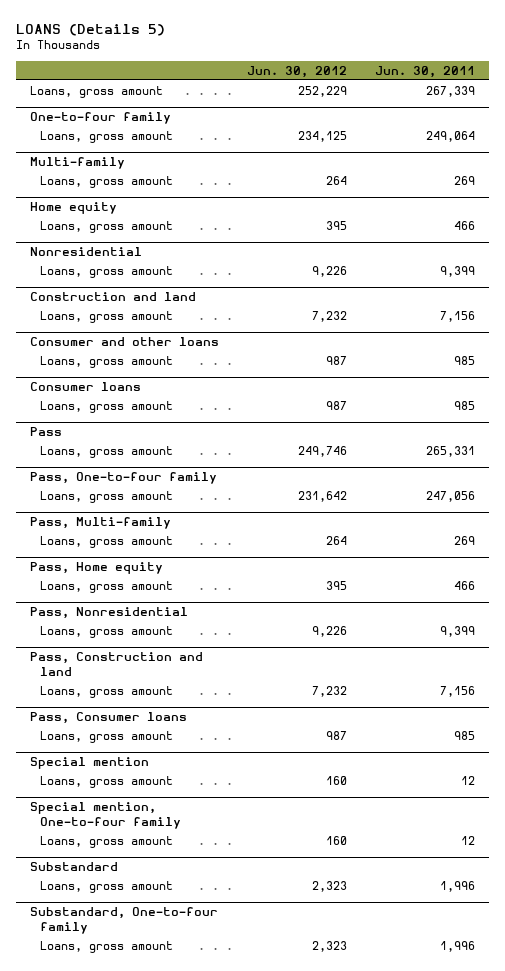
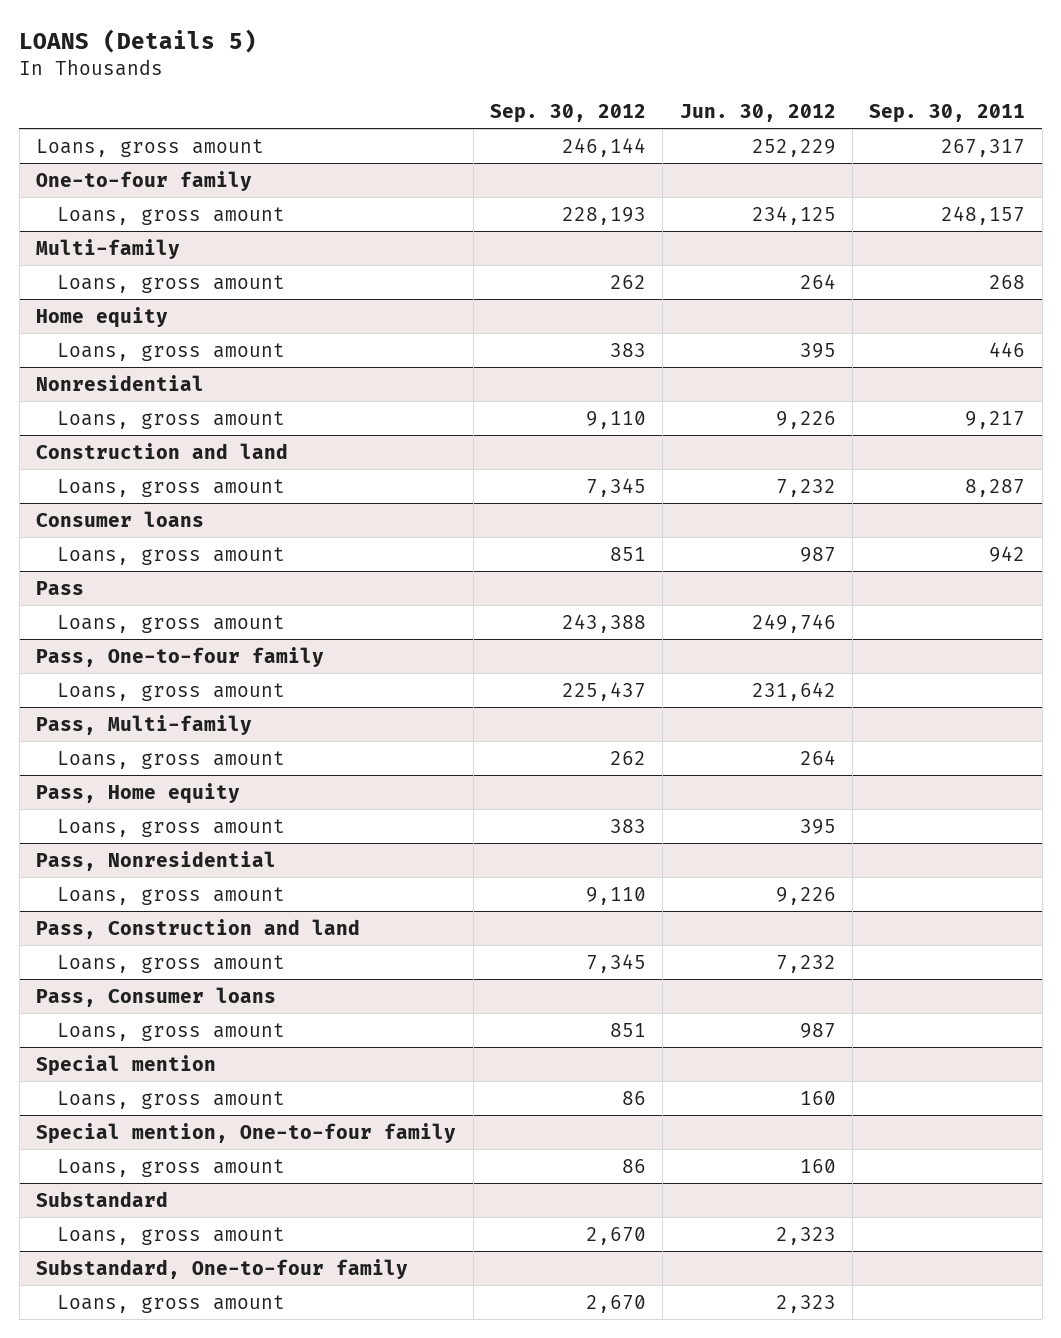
- | Jun. 30, 2012 | Jun. 30, 2011
+ | Sep. 30, 2012 | Jun. 30, 2012 | Sep. 30, 2011
- Consumer and other loans
- Loans, gross amount | 987 | 985

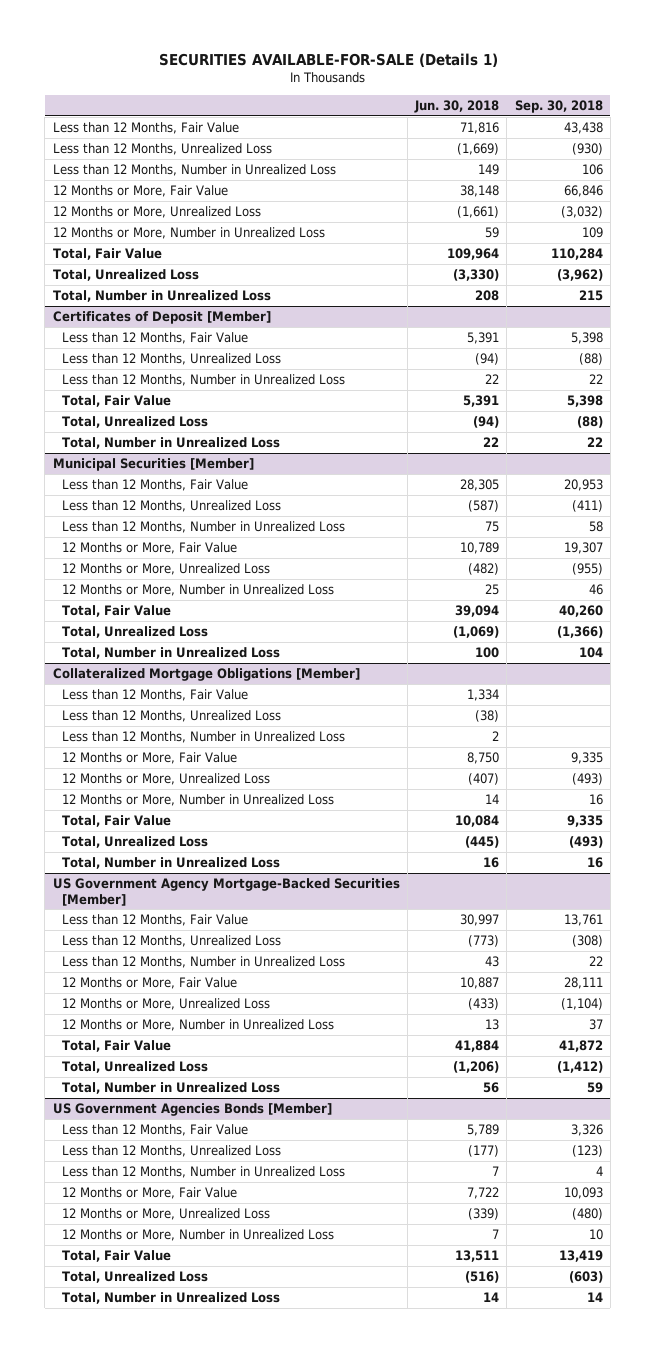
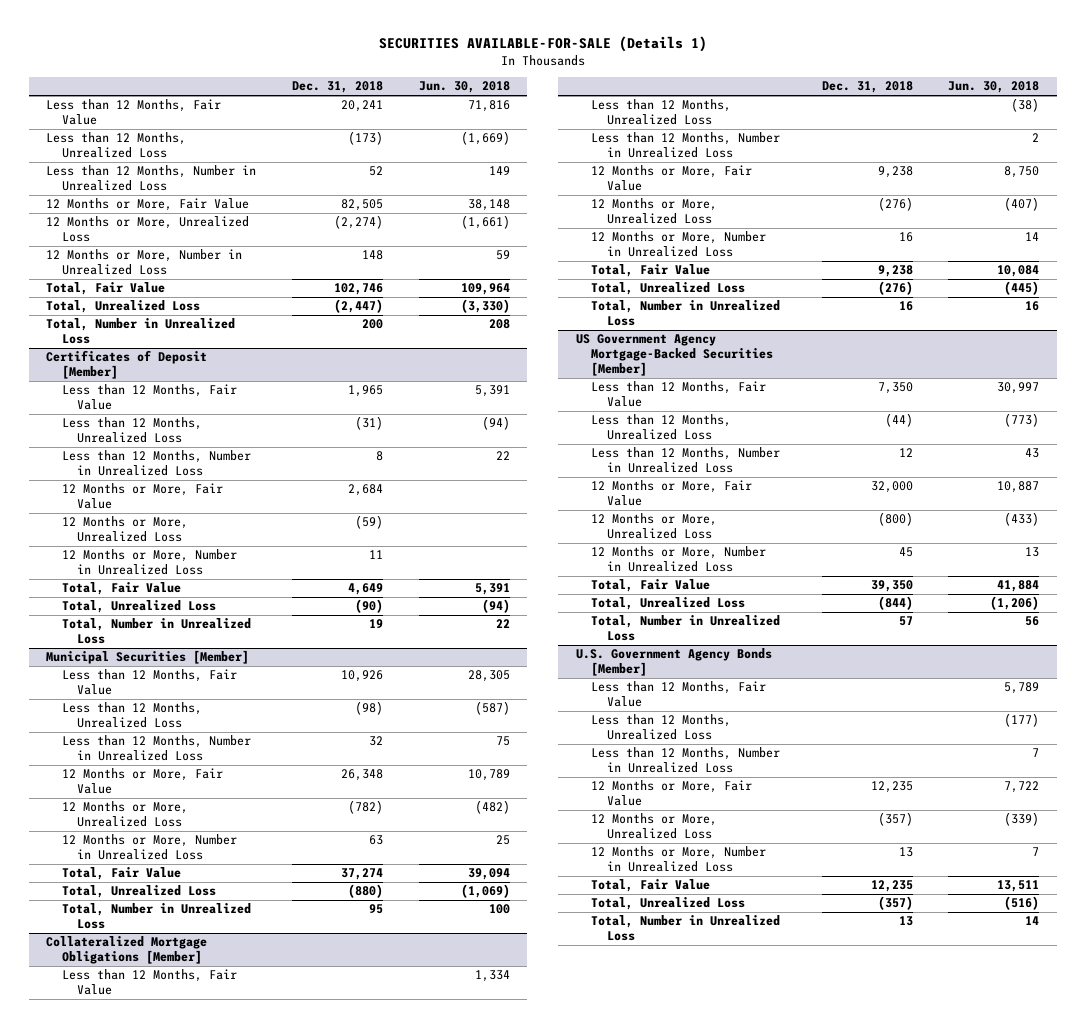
- | Jun. 30, 2018 | Sep. 30, 2018
+ | Dec. 31, 2018 | Jun. 30, 2018
@ Certificates of Deposit [Member]
+ 12 Months or More, Fair Value | 2,684 |
+ 12 Months or More, Unrealized Loss | (59) |
+ 12 Months or More, Number in Unrealized Loss | 11 |
- US Government Agencies Bonds [Member]
+ U.S. Government Agency Bonds [Member]

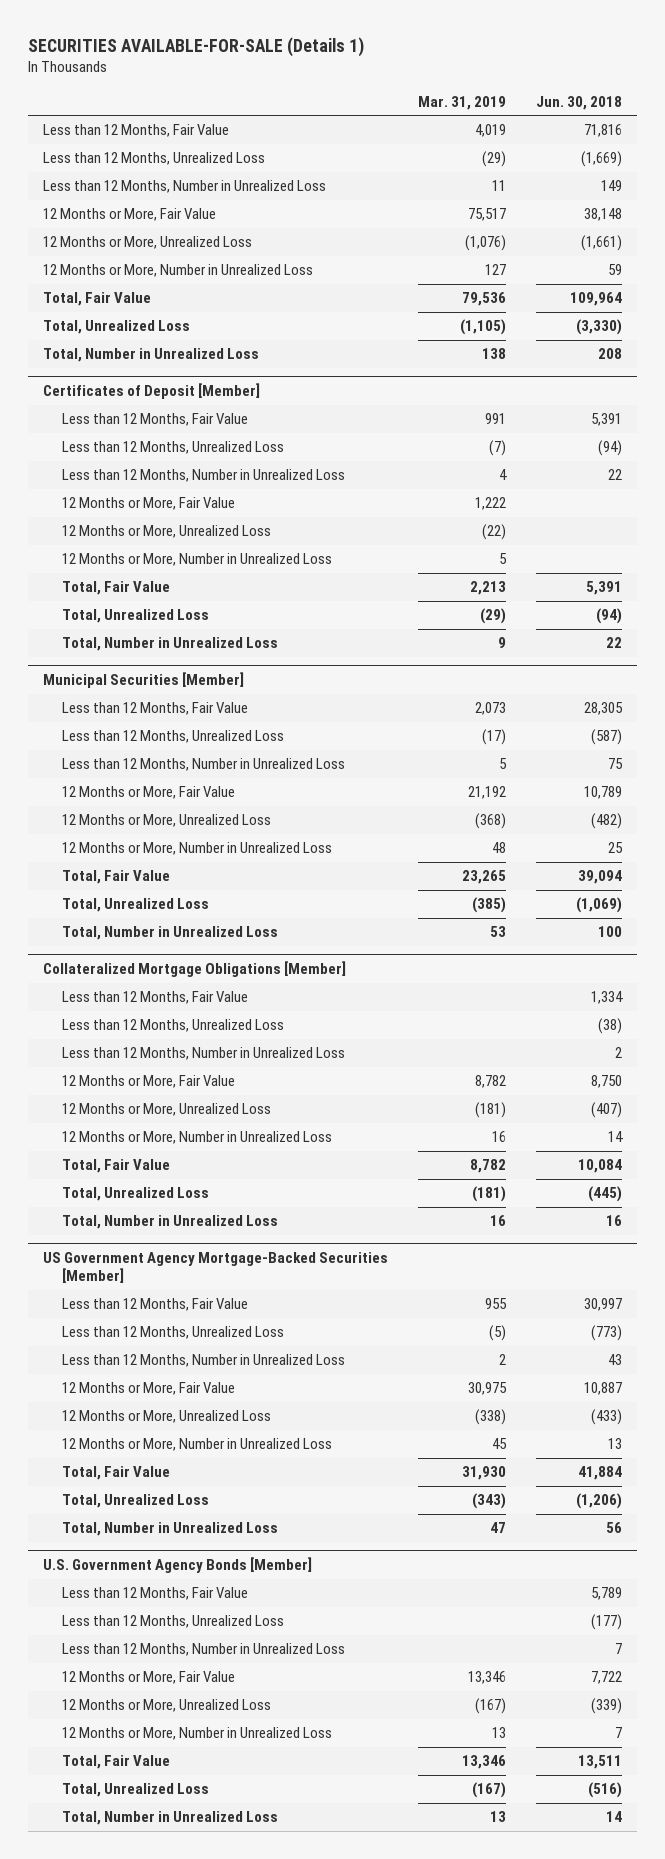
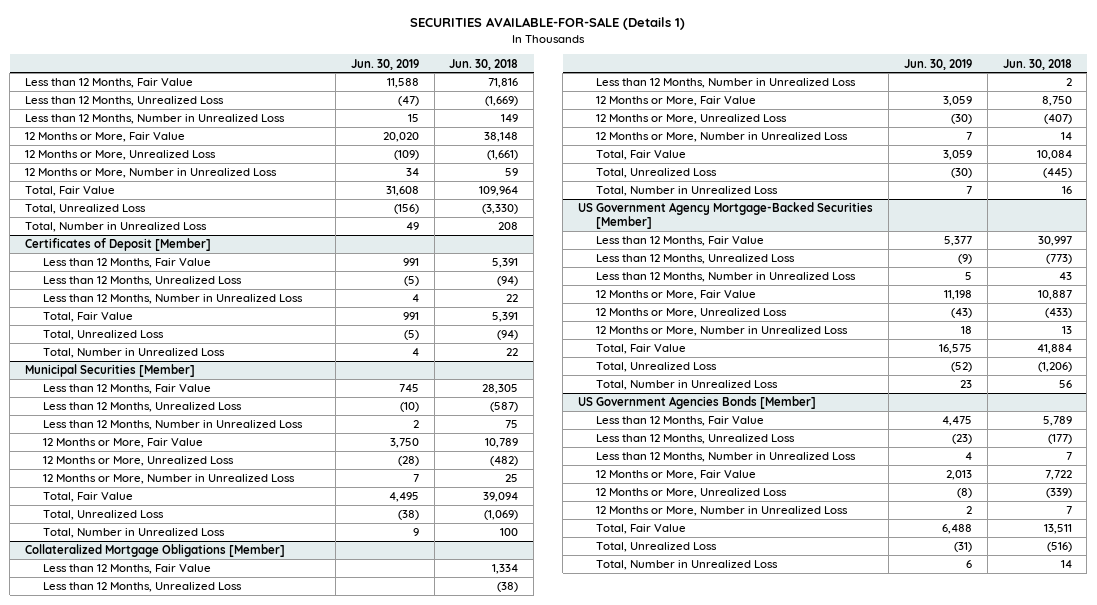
- | Mar. 31, 2019 | Jun. 30, 2018
+ | Jun. 30, 2019 | Jun. 30, 2018
@ Certificates of Deposit [Member]
- 12 Months or More, Fair Value | 1,222 |
- 12 Months or More, Unrealized Loss | (22) |
- 12 Months or More, Number in Unrealized Loss | 5 |
- U.S. Government Agency Bonds [Member]
+ US Government Agencies Bonds [Member]

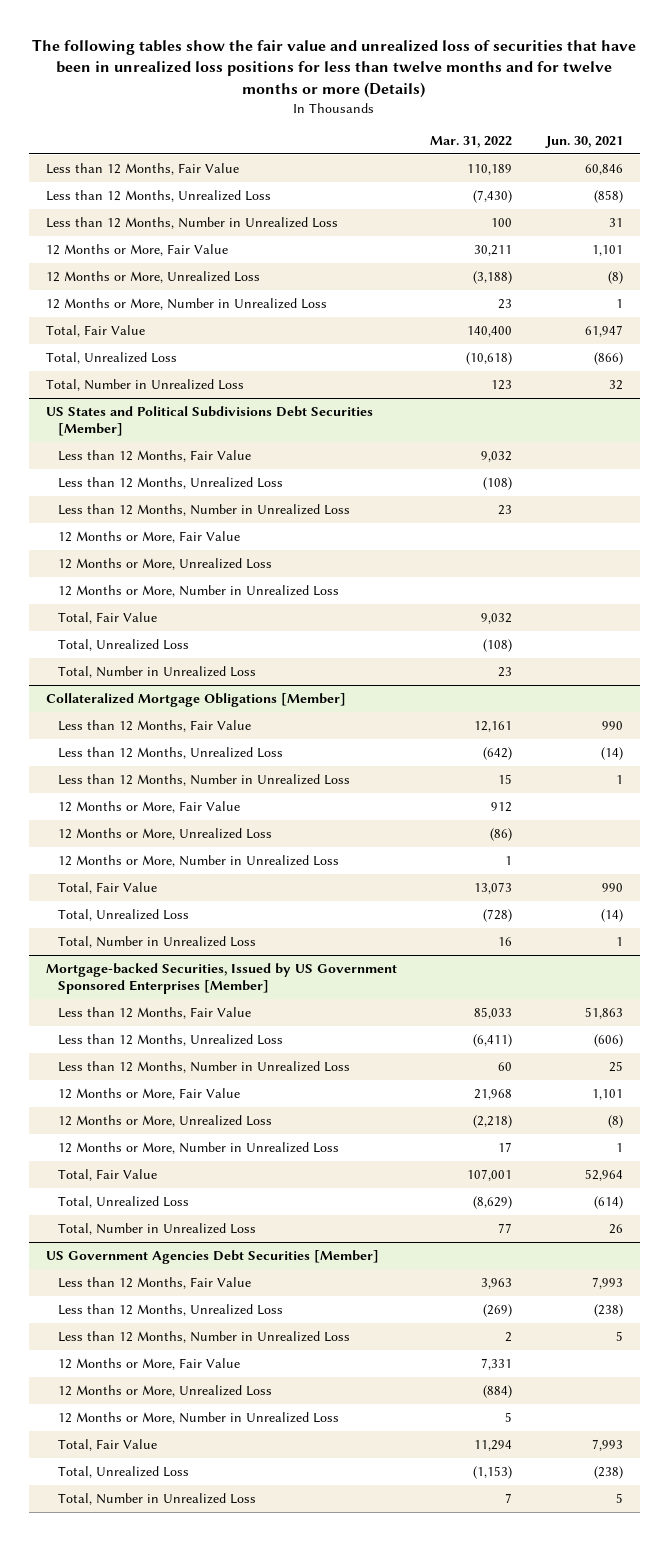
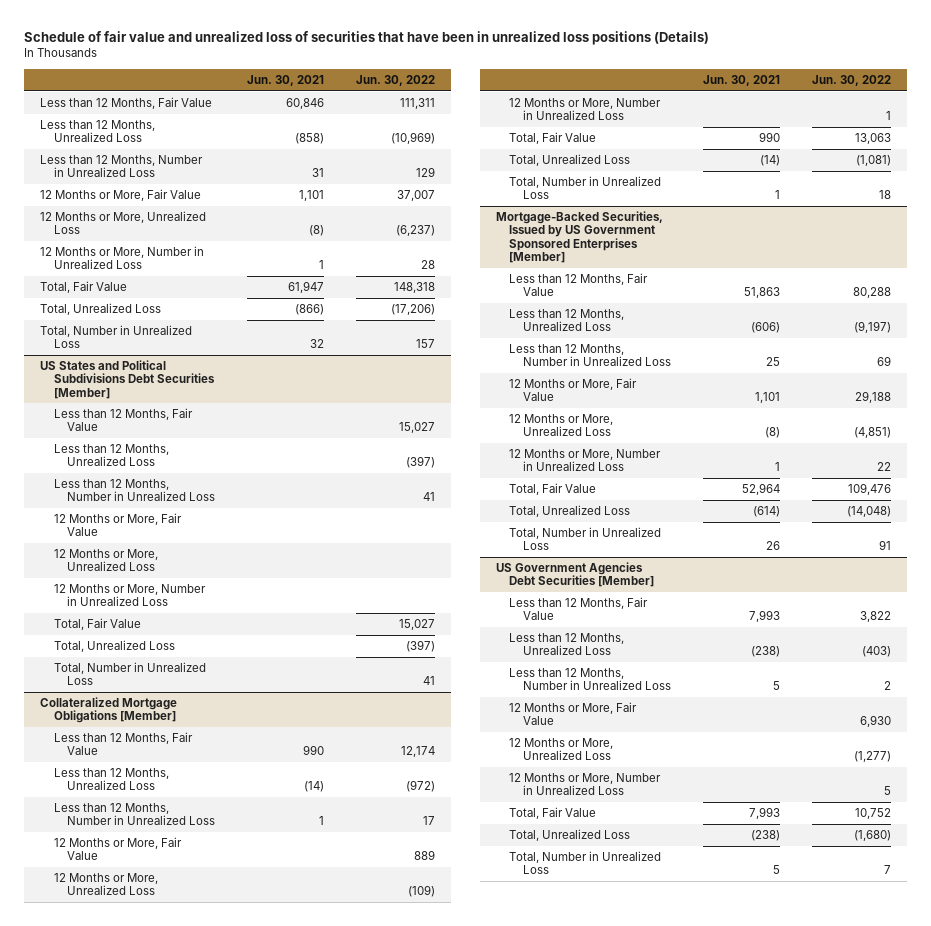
- The following tables show the fair value and unrealized loss of securities that have been in unrealized loss positions for less than twelve months and for twelve months or more (Details)
+ Schedule of fair value and unrealized loss of securities that have been in unrealized loss positions (Details)
- | Mar. 31, 2022 | Jun. 30, 2021
+ | Jun. 30, 2021 | Jun. 30, 2022
- Mortgage-backed Securities, Issued by US Government Sponsored Enterprises [Member]
+ Mortgage-Backed Securities, Issued by US Government Sponsored Enterprises [Member]

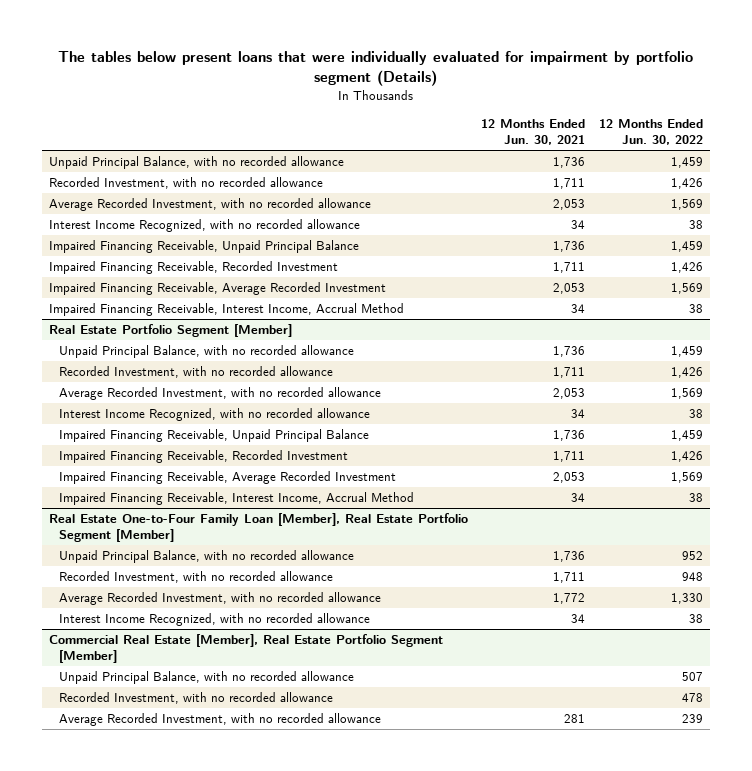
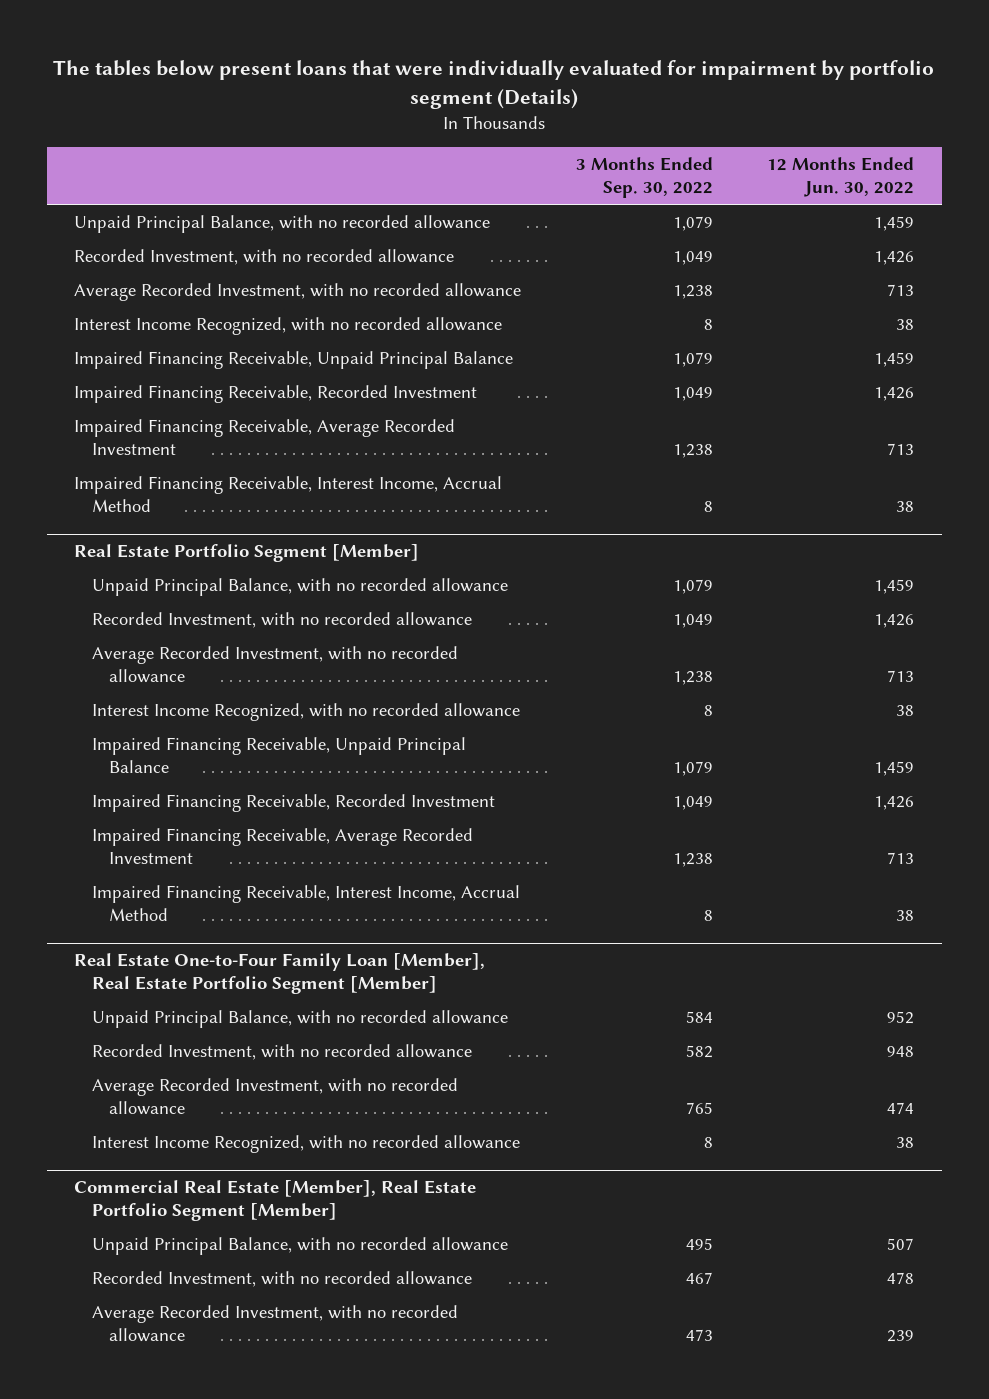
- | 12 Months Ended Jun. 30, 2021 | 12 Months Ended Jun. 30, 2022
+ | 3 Months Ended Sep. 30, 2022 | 12 Months Ended Jun. 30, 2022
- Average Recorded Investment, with no recorded allowance | 2,053 | 1,569
+ Average Recorded Investment, with no recorded allowance | 1,238 | 713
- Impaired Financing Receivable, Average Recorded Investment | 2,053 | 1,569
+ Impaired Financing Receivable, Average Recorded Investment | 1,238 | 713
@ Real Estate Portfolio Segment [Member]
- Average Recorded Investment, with no recorded allowance | 2,053 | 1,569
+ Average Recorded Investment, with no recorded allowance | 1,238 | 713
- Impaired Financing Receivable, Average Recorded Investment | 2,053 | 1,569
+ Impaired Financing Receivable, Average Recorded Investment | 1,238 | 713
@ Real Estate One-to-Four Family Loan [Member], Real Estate Portfolio Segment [Member]
- Average Recorded Investment, with no recorded allowance | 1,772 | 1,330
+ Average Recorded Investment, with no recorded allowance | 765 | 474

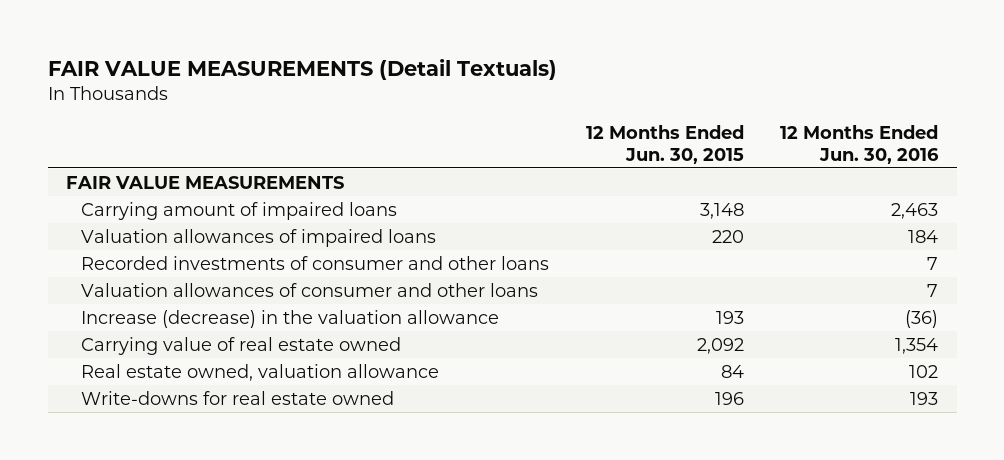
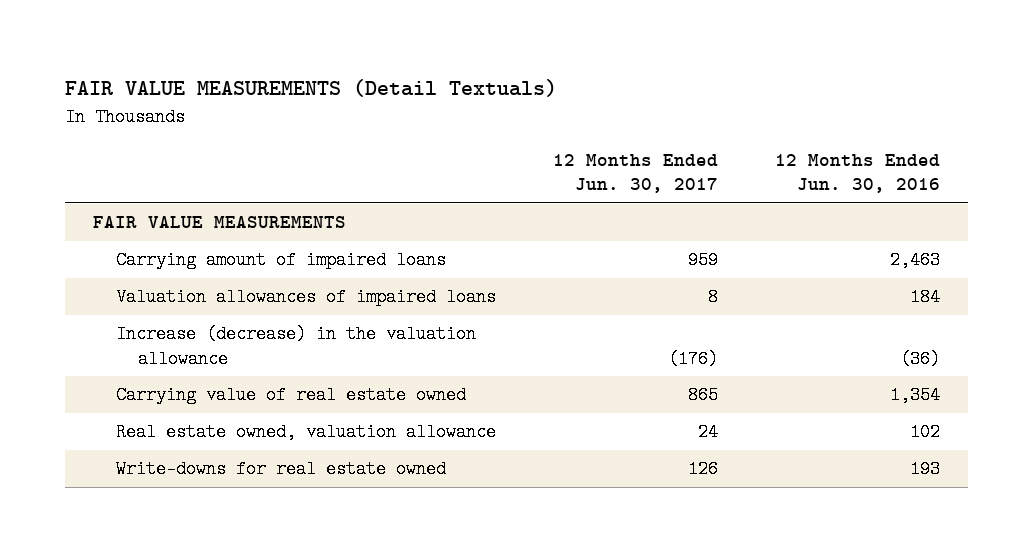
- | 12 Months Ended Jun. 30, 2015 | 12 Months Ended Jun. 30, 2016
+ | 12 Months Ended Jun. 30, 2017 | 12 Months Ended Jun. 30, 2016
- Recorded investments of consumer and other loans | | 7
- Valuation allowances of consumer and other loans | | 7

